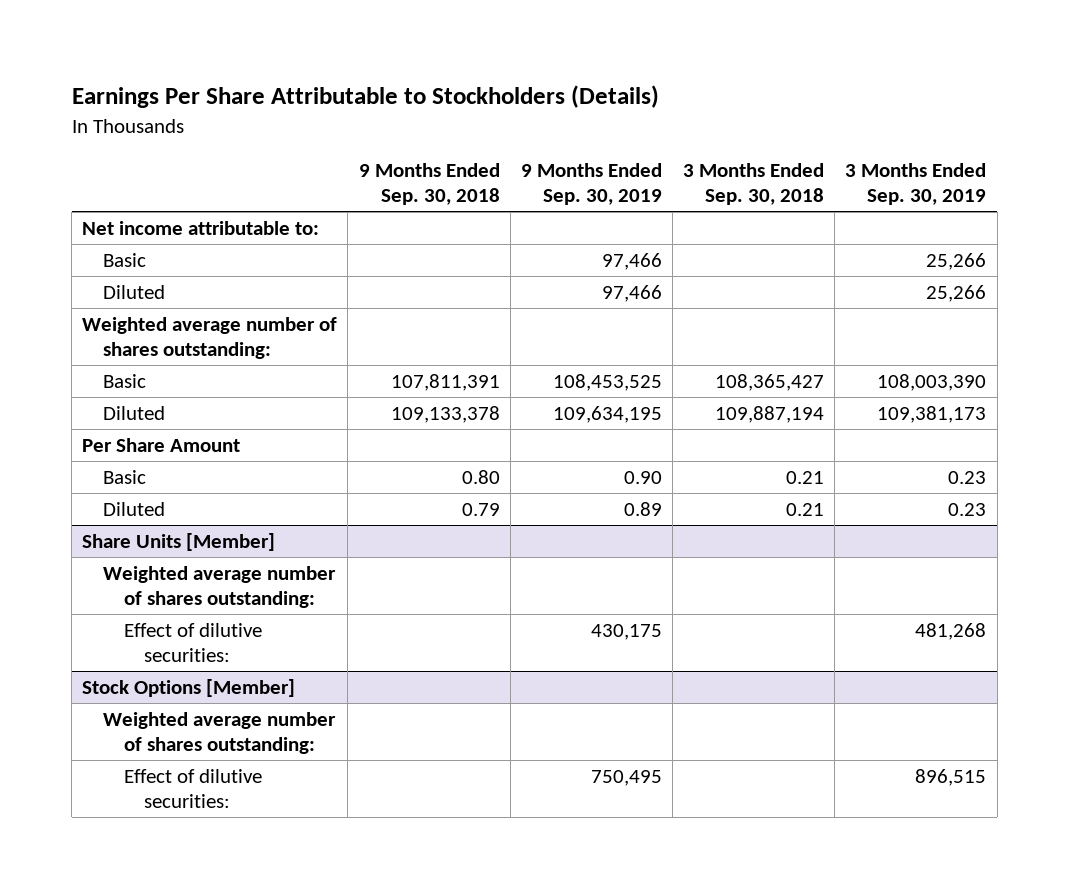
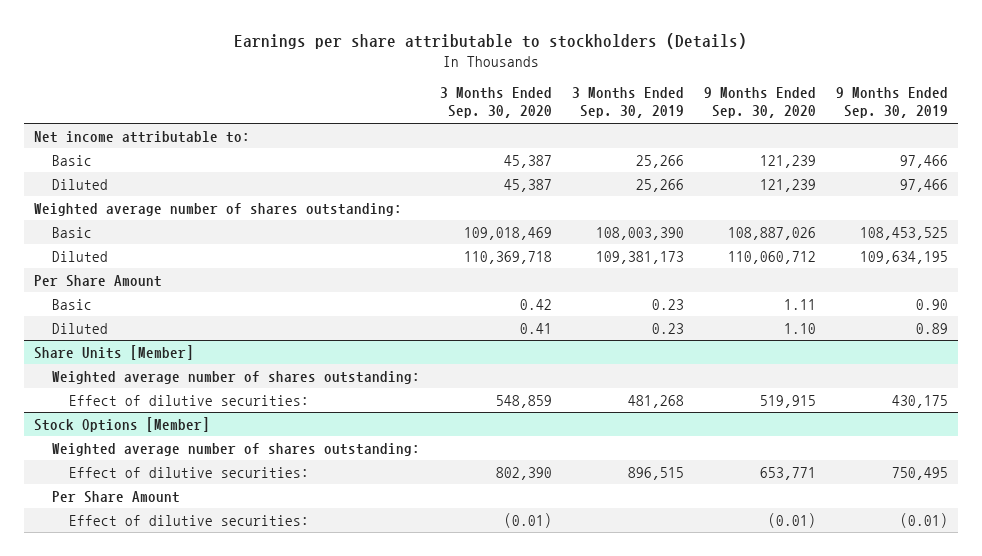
- Earnings Per Share Attributable to Stockholders (Details)
+ Earnings per share attributable to stockholders (Details)
- | 9 Months Ended Sep. 30, 2018 | 9 Months Ended Sep. 30, 2019 | 3 Months Ended Sep. 30, 2018 | 3 Months Ended Sep. 30, 2019
+ | 3 Months Ended Sep. 30, 2020 | 3 Months Ended Sep. 30, 2019 | 9 Months Ended Sep. 30, 2020 | 9 Months Ended Sep. 30, 2019
@ Stock Options [Member]
+ Per Share Amount
+ Effect of dilutive securities: | (0.01) | | (0.01) | (0.01)

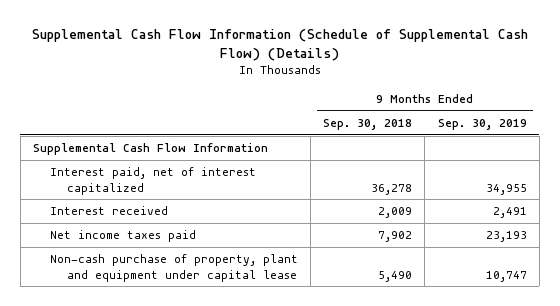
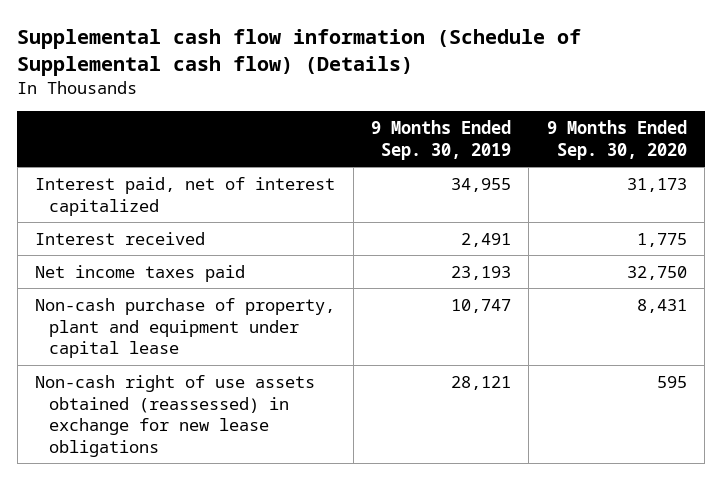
- Supplemental Cash Flow Information (Schedule of Supplemental Cash Flow) (Details)
+ Supplemental cash flow information (Schedule of Supplemental cash flow) (Details)
- | 9 Months Ended Sep. 30, 2018 | 9 Months Ended Sep. 30, 2019
+ | 9 Months Ended Sep. 30, 2019 | 9 Months Ended Sep. 30, 2020
- Supplemental Cash Flow Information
+ Non-cash right of use assets obtained (reassessed) in exchange for new lease obligations | 28,121 | 595

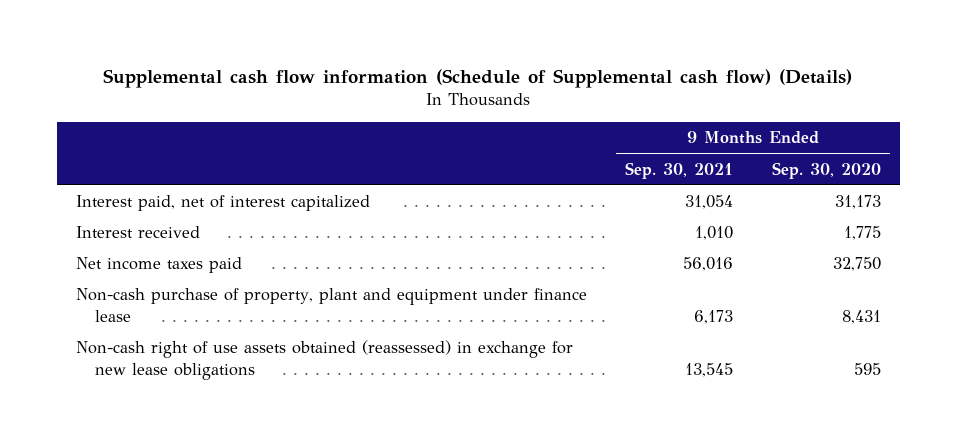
- | 9 Months Ended Sep. 30, 2019 | 9 Months Ended Sep. 30, 2020
+ | 9 Months Ended Sep. 30, 2021 | 9 Months Ended Sep. 30, 2020
- Non-cash purchase of property, plant and equipment under capital lease | 10,747 | 8,431
+ Non-cash purchase of property, plant and equipment under finance lease | 6,173 | 8,431

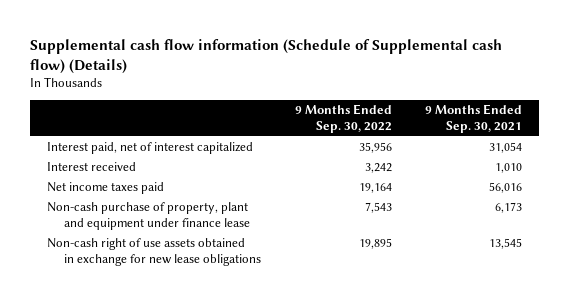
- | 9 Months Ended Sep. 30, 2021 | 9 Months Ended Sep. 30, 2020
+ | 9 Months Ended Sep. 30, 2022 | 9 Months Ended Sep. 30, 2021
- Non-cash right of use assets obtained (reassessed) in exchange for new lease obligations | 13,545 | 595
+ Non-cash right of use assets obtained in exchange for new lease obligations | 19,895 | 13,545

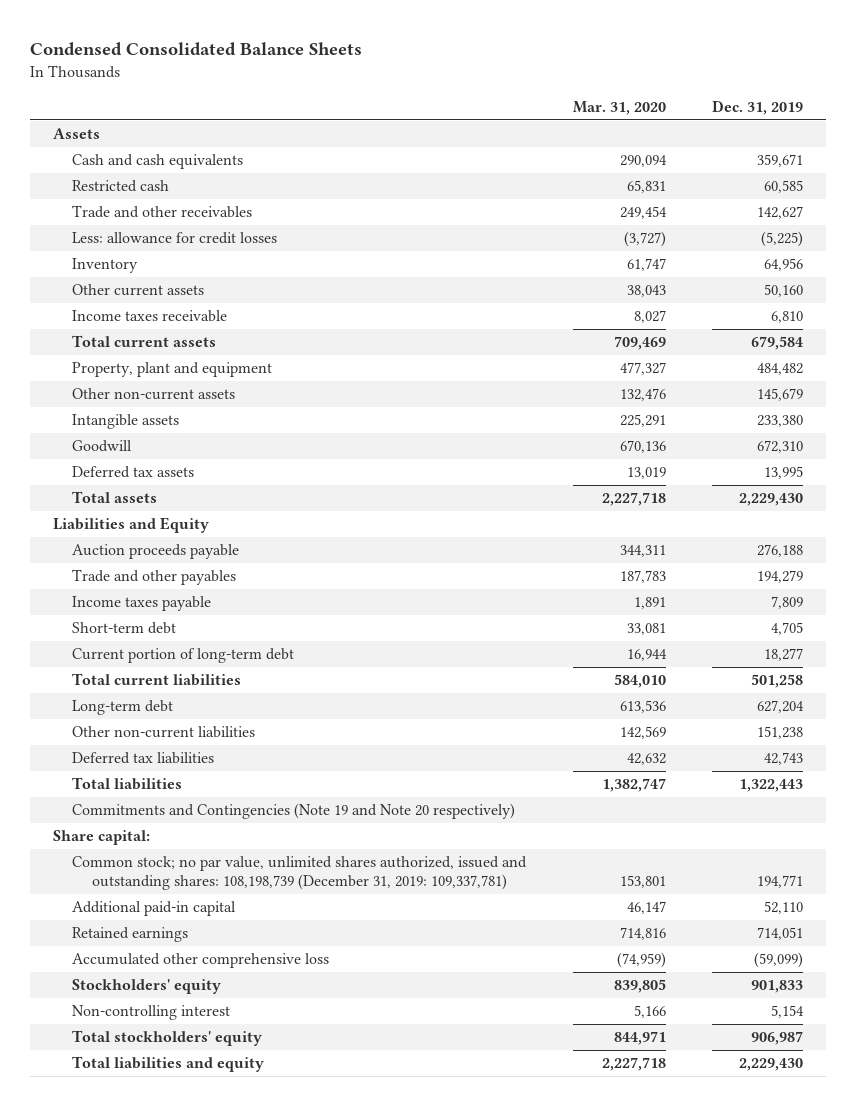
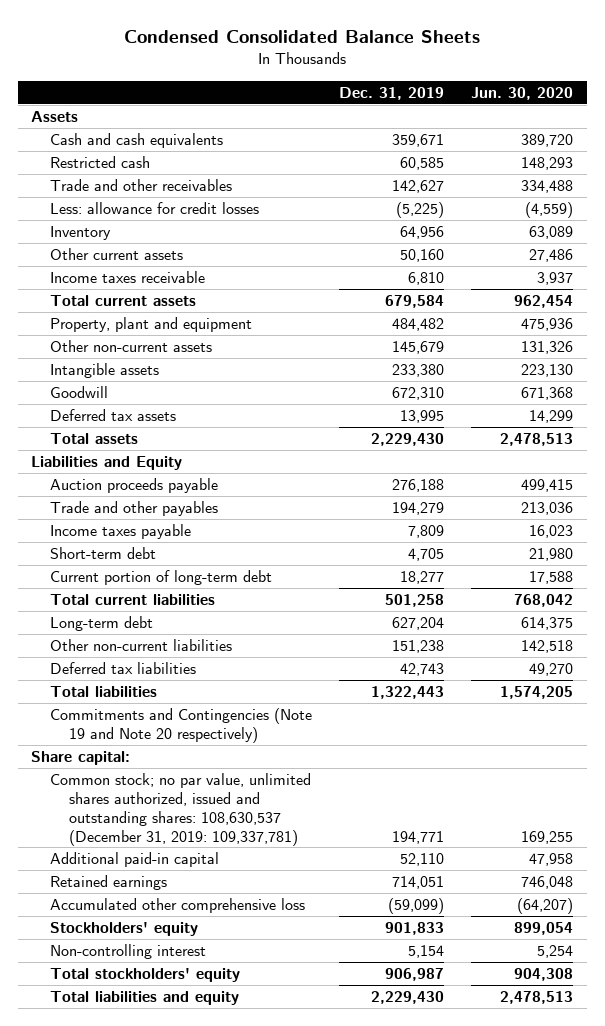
- | Mar. 31, 2020 | Dec. 31, 2019
+ | Dec. 31, 2019 | Jun. 30, 2020
- Common stock; no par value, unlimited shares authorized, issued and outstanding shares: 108,198,739 (December 31, 2019: 109,337,781) | 153,801 | 194,771
+ Common stock; no par value, unlimited shares authorized, issued and outstanding shares: 108,630,537 (December 31, 2019: 109,337,781) | 194,771 | 169,255

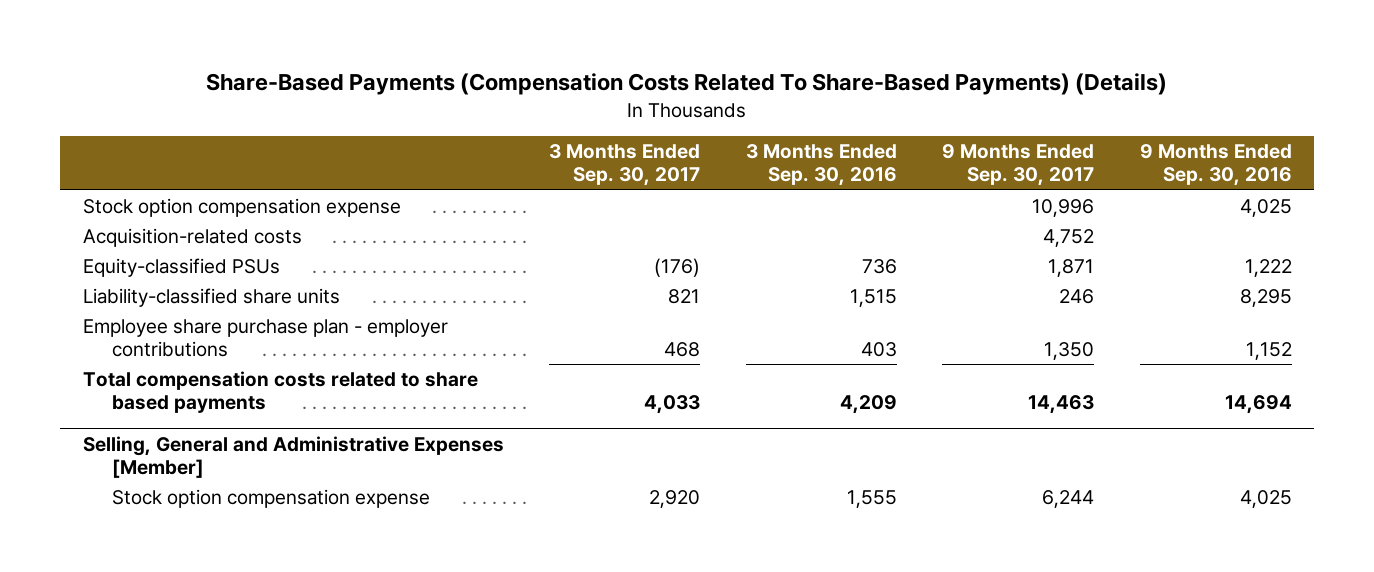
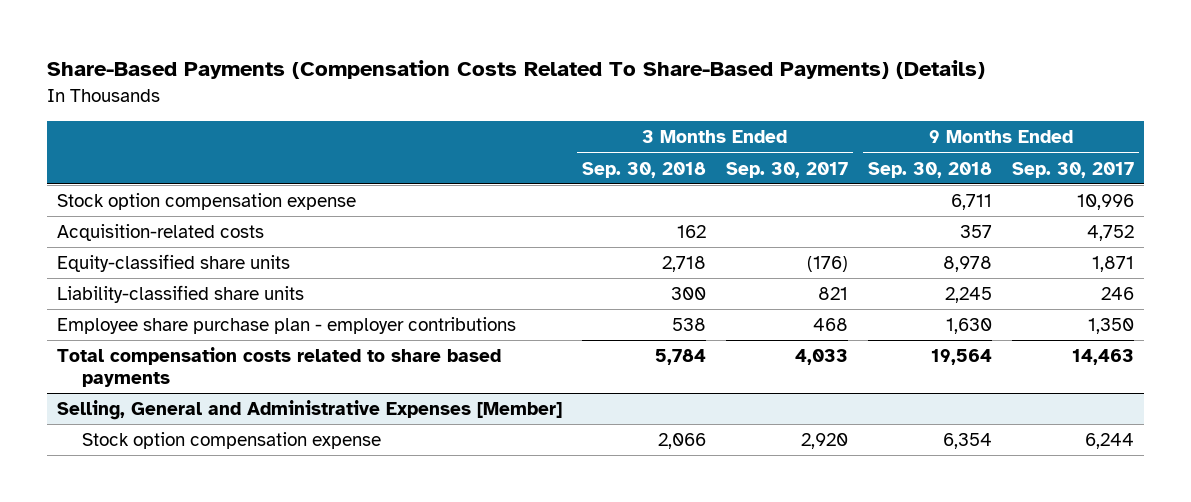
- | 3 Months Ended Sep. 30, 2017 | 3 Months Ended Sep. 30, 2016 | 9 Months Ended Sep. 30, 2017 | 9 Months Ended Sep. 30, 2016
+ | 3 Months Ended Sep. 30, 2018 | 3 Months Ended Sep. 30, 2017 | 9 Months Ended Sep. 30, 2018 | 9 Months Ended Sep. 30, 2017
- Equity-classified PSUs | (176) | 736 | 1,871 | 1,222
+ Equity-classified share units | 2,718 | (176) | 8,978 | 1,871

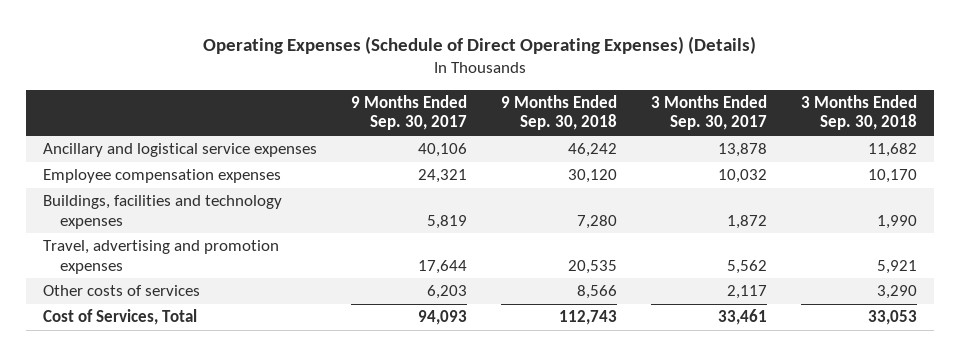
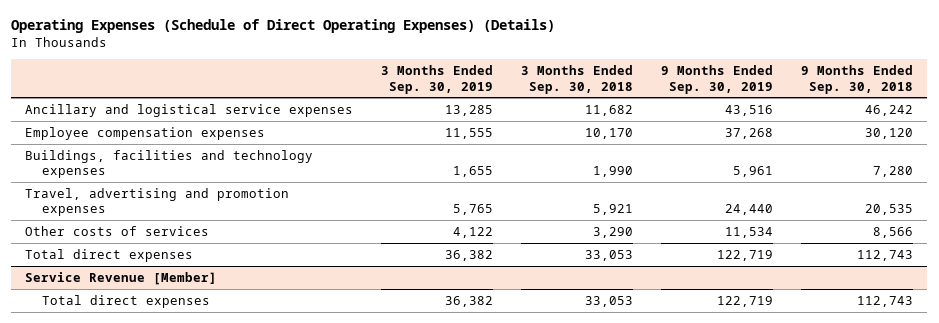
- | 9 Months Ended Sep. 30, 2017 | 9 Months Ended Sep. 30, 2018 | 3 Months Ended Sep. 30, 2017 | 3 Months Ended Sep. 30, 2018
+ | 3 Months Ended Sep. 30, 2019 | 3 Months Ended Sep. 30, 2018 | 9 Months Ended Sep. 30, 2019 | 9 Months Ended Sep. 30, 2018
- Cost of Services, Total | 94,093 | 112,743 | 33,461 | 33,053
+ Total direct expenses | 36,382 | 33,053 | 122,719 | 112,743
+ Service Revenue [Member]
+ Total direct expenses | 36,382 | 33,053 | 122,719 | 112,743

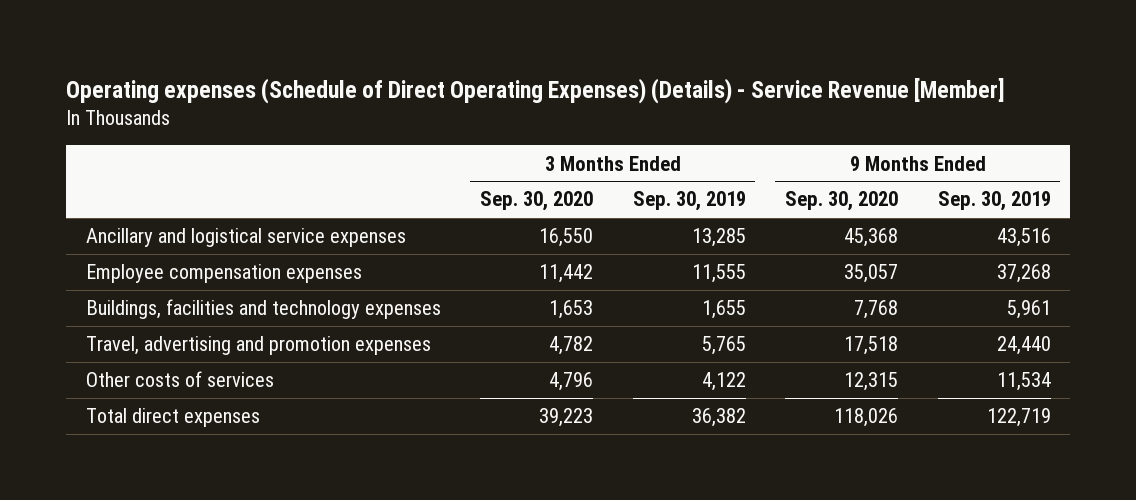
- Operating Expenses (Schedule of Direct Operating Expenses) (Details)
+ Operating expenses (Schedule of Direct Operating Expenses) (Details) - Service Revenue [Member]
- | 3 Months Ended Sep. 30, 2019 | 3 Months Ended Sep. 30, 2018 | 9 Months Ended Sep. 30, 2019 | 9 Months Ended Sep. 30, 2018
+ | 3 Months Ended Sep. 30, 2020 | 3 Months Ended Sep. 30, 2019 | 9 Months Ended Sep. 30, 2020 | 9 Months Ended Sep. 30, 2019
- Service Revenue [Member]
- Total direct expenses | 36,382 | 33,053 | 122,719 | 112,743

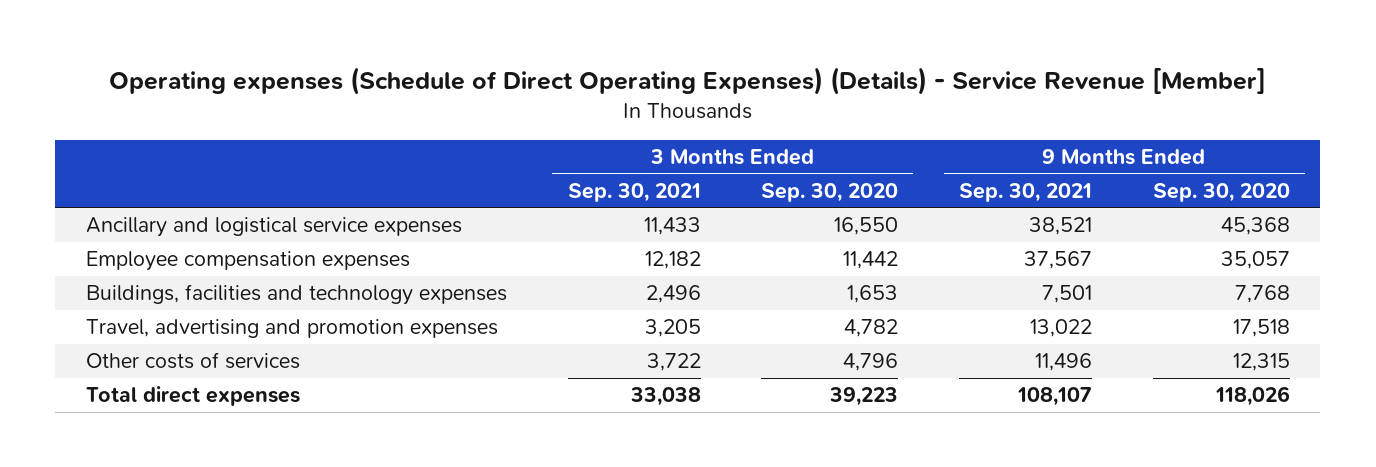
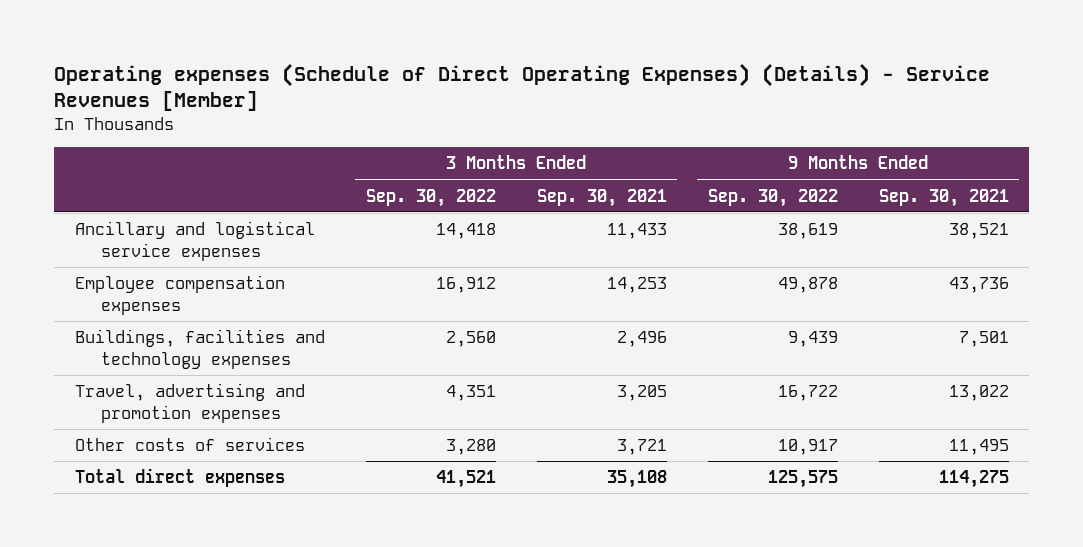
- Operating expenses (Schedule of Direct Operating Expenses) (Details) - Service Revenue [Member]
+ Operating expenses (Schedule of Direct Operating Expenses) (Details) - Service Revenues [Member]
- | 3 Months Ended Sep. 30, 2021 | 3 Months Ended Sep. 30, 2020 | 9 Months Ended Sep. 30, 2021 | 9 Months Ended Sep. 30, 2020
+ | 3 Months Ended Sep. 30, 2022 | 3 Months Ended Sep. 30, 2021 | 9 Months Ended Sep. 30, 2022 | 9 Months Ended Sep. 30, 2021
- Employee compensation expenses | 12,182 | 11,442 | 37,567 | 35,057
+ Employee compensation expenses | 16,912 | 14,253 | 49,878 | 43,736
- Other costs of services | 3,722 | 4,796 | 11,496 | 12,315
- Total direct expenses | 33,038 | 39,223 | 108,107 | 118,026
+ Other costs of services | 3,280 | 3,721 | 10,917 | 11,495
+ Total direct expenses | 41,521 | 35,108 | 125,575 | 114,275

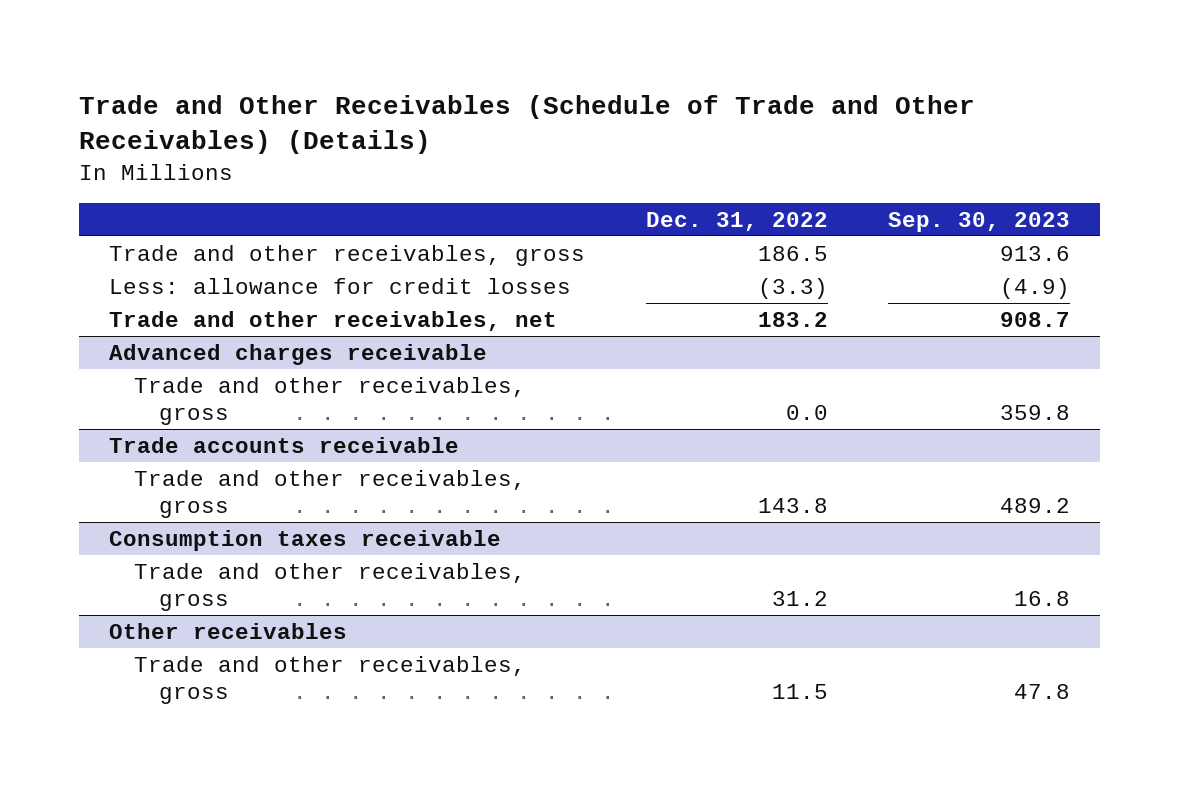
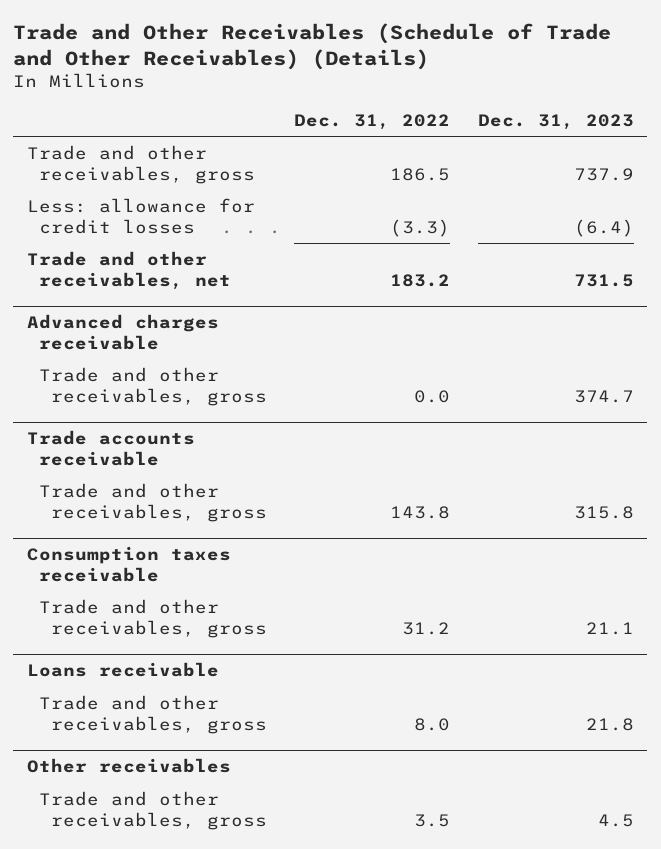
- | Dec. 31, 2022 | Sep. 30, 2023
+ | Dec. 31, 2022 | Dec. 31, 2023
+ Loans receivable
+ Trade and other receivables, gross | 8.0 | 21.8
@ Other receivables
- Trade and other receivables, gross | 11.5 | 47.8
+ Trade and other receivables, gross | 3.5 | 4.5

